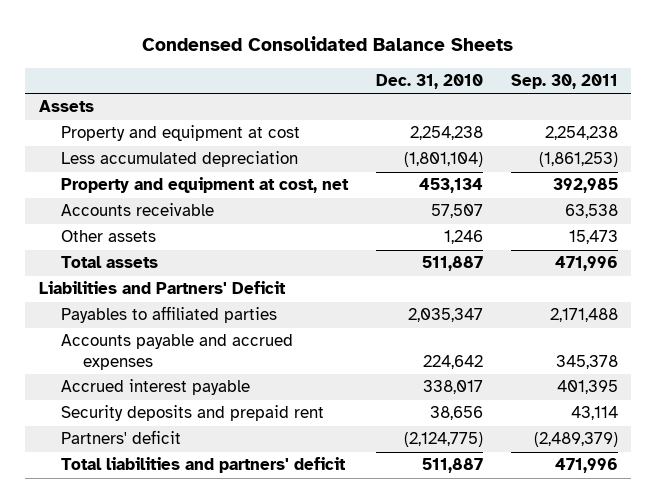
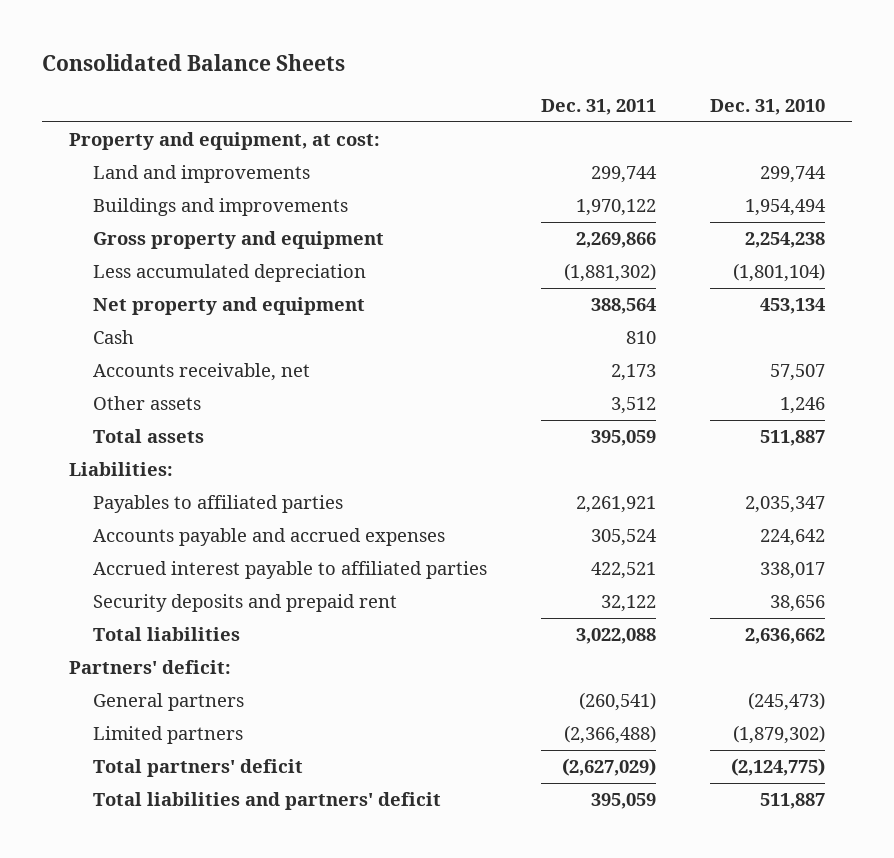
- Condensed Consolidated Balance Sheets
+ Consolidated Balance Sheets
- | Dec. 31, 2010 | Sep. 30, 2011
+ | Dec. 31, 2011 | Dec. 31, 2010
- Assets
- Property and equipment at cost | 2,254,238 | 2,254,238
+ Property and equipment, at cost:
+ Land and improvements | 299,744 | 299,744
+ Buildings and improvements | 1,970,122 | 1,954,494
+ Gross property and equipment | 2,269,866 | 2,254,238
- Property and equipment at cost, net | 453,134 | 392,985
- Accounts receivable | 57,507 | 63,538
+ Net property and equipment | 388,564 | 453,134
+ Cash | 810 |
+ Accounts receivable, net | 2,173 | 57,507
- Liabilities and Partners' Deficit
+ Liabilities:
- Accrued interest payable | 338,017 | 401,395
+ Accrued interest payable to affiliated parties | 422,521 | 338,017
- Partners' deficit | (2,124,775) | (2,489,379)
+ Total liabilities | 3,022,088 | 2,636,662
+ Partners' deficit:
+ General partners | (260,541) | (245,473)
+ Limited partners | (2,366,488) | (1,879,302)
+ Total partners' deficit | (2,627,029) | (2,124,775)

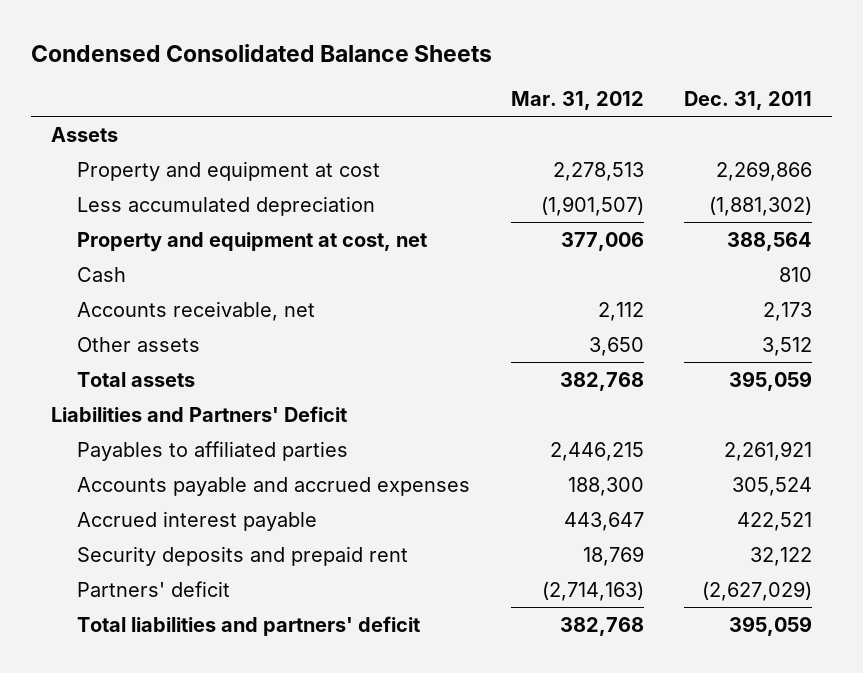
- Consolidated Balance Sheets
+ Condensed Consolidated Balance Sheets
- | Dec. 31, 2011 | Dec. 31, 2010
+ | Mar. 31, 2012 | Dec. 31, 2011
- Property and equipment, at cost:
- Land and improvements | 299,744 | 299,744
- Buildings and improvements | 1,970,122 | 1,954,494
- Gross property and equipment | 2,269,866 | 2,254,238
+ Assets
+ Property and equipment at cost | 2,278,513 | 2,269,866
- Net property and equipment | 388,564 | 453,134
+ Property and equipment at cost, net | 377,006 | 388,564
- Liabilities:
+ Liabilities and Partners' Deficit
- Accrued interest payable to affiliated parties | 422,521 | 338,017
+ Accrued interest payable | 443,647 | 422,521
- Total liabilities | 3,022,088 | 2,636,662
- Partners' deficit:
- General partners | (260,541) | (245,473)
- Limited partners | (2,366,488) | (1,879,302)
- Total partners' deficit | (2,627,029) | (2,124,775)
+ Partners' deficit | (2,714,163) | (2,627,029)

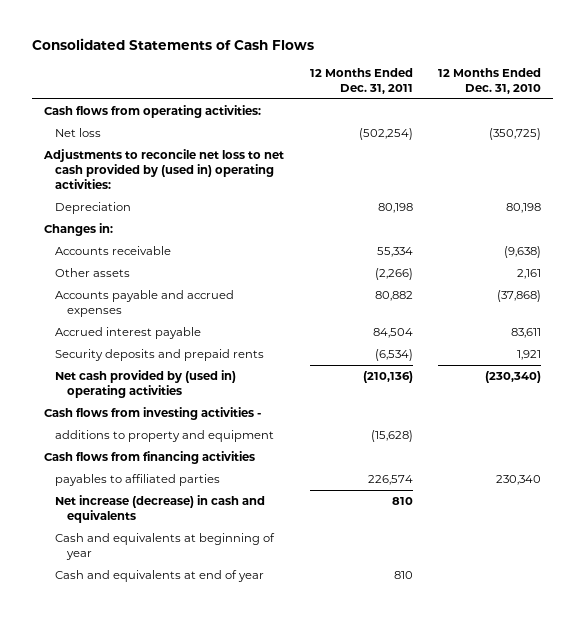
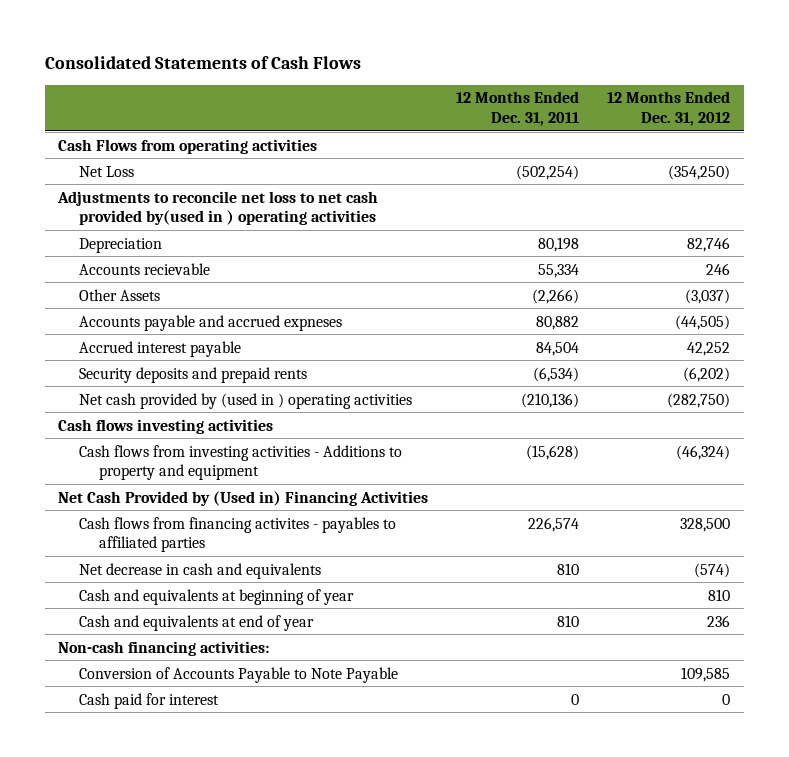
- | 12 Months Ended Dec. 31, 2011 | 12 Months Ended Dec. 31, 2010
+ | 12 Months Ended Dec. 31, 2011 | 12 Months Ended Dec. 31, 2012
- Cash flows from operating activities:
- Net loss | (502,254) | (350,725)
- Adjustments to reconcile net loss to net cash provided by (used in) operating activities:
+ Cash Flows from operating activities
+ Net Loss | (502,254) | (354,250)
+ Adjustments to reconcile net loss to net cash provided by(used in ) operating activities
- Changes in:
- Accounts receivable | 55,334 | (9,638)
- Other assets | (2,266) | 2,161
- Accounts payable and accrued expenses | 80,882 | (37,868)
+ Accounts recievable | 55,334 | 246
+ Other Assets | (2,266) | (3,037)
+ Accounts payable and accrued expneses | 80,882 | (44,505)
- Net cash provided by (used in) operating activities | (210,136) | (230,340)
- Cash flows from investing activities -
- additions to property and equipment | (15,628) |
- Cash flows from financing activities
- payables to affiliated parties | 226,574 | 230,340
- Net increase (decrease) in cash and equivalents | 810 |
+ Net cash provided by (used in ) operating activities | (210,136) | (282,750)
+ Cash flows investing activities
+ Cash flows from investing activities - Additions to property and equipment | (15,628) | (46,324)
+ Net Cash Provided by (Used in) Financing Activities
+ Cash flows from financing activites - payables to affiliated parties | 226,574 | 328,500
+ Net decrease in cash and equivalents | 810 | (574)
+ Non-cash financing activities:
+ Conversion of Accounts Payable to Note Payable | | 109,585
+ Cash paid for interest | 0 | 0

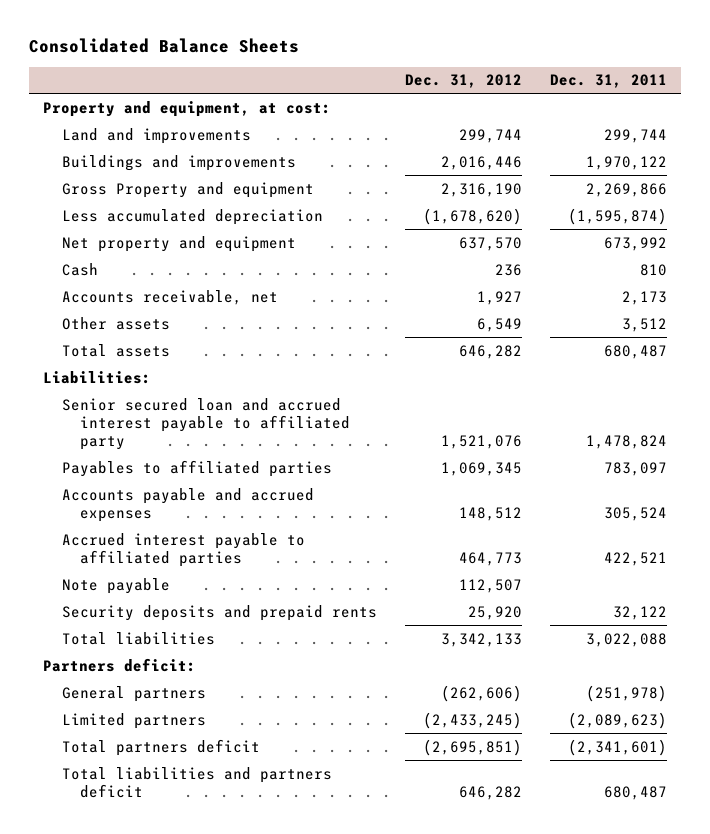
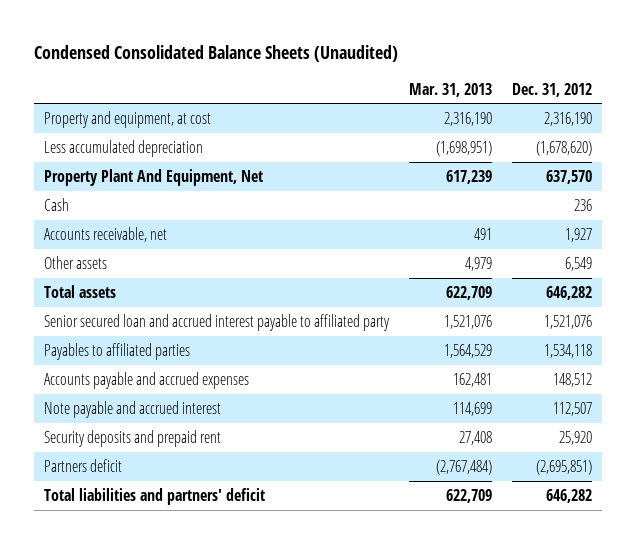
- Consolidated Balance Sheets
+ Condensed Consolidated Balance Sheets (Unaudited)
- | Dec. 31, 2012 | Dec. 31, 2011
+ | Mar. 31, 2013 | Dec. 31, 2012
- Property and equipment, at cost:
- Land and improvements | 299,744 | 299,744
- Buildings and improvements | 2,016,446 | 1,970,122
- Gross Property and equipment | 2,316,190 | 2,269,866
+ Property and equipment, at cost | 2,316,190 | 2,316,190
- Net property and equipment | 637,570 | 673,992
+ Property Plant And Equipment, Net | 617,239 | 637,570
- Liabilities:
- Payables to affiliated parties | 1,069,345 | 783,097
+ Payables to affiliated parties | 1,564,529 | 1,534,118
- Accrued interest payable to affiliated parties | 464,773 | 422,521
- Note payable | 112,507 |
- Security deposits and prepaid rents | 25,920 | 32,122
- Total liabilities | 3,342,133 | 3,022,088
- Partners deficit:
- General partners | (262,606) | (251,978)
- Limited partners | (2,433,245) | (2,089,623)
- Total partners deficit | (2,695,851) | (2,341,601)
- Total liabilities and partners deficit | 646,282 | 680,487
+ Note payable and accrued interest | 114,699 | 112,507
+ Security deposits and prepaid rent | 27,408 | 25,920
+ Partners deficit | (2,767,484) | (2,695,851)
+ Total liabilities and partners' deficit | 622,709 | 646,282

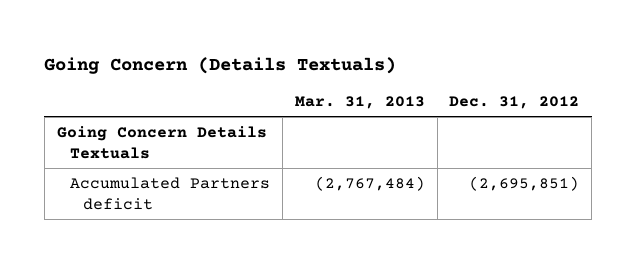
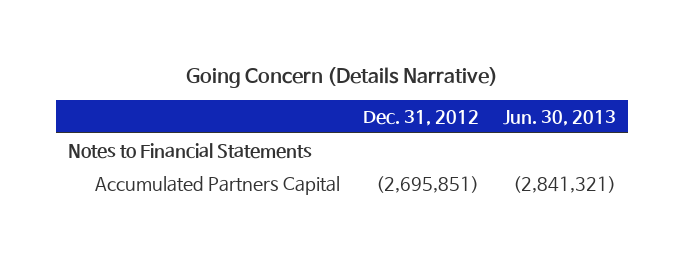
- Going Concern (Details Textuals)
+ Going Concern (Details Narrative)
- | Mar. 31, 2013 | Dec. 31, 2012
+ | Dec. 31, 2012 | Jun. 30, 2013
- Going Concern Details Textuals
- Accumulated Partners deficit | (2,767,484) | (2,695,851)
+ Notes to Financial Statements
+ Accumulated Partners Capital | (2,695,851) | (2,841,321)

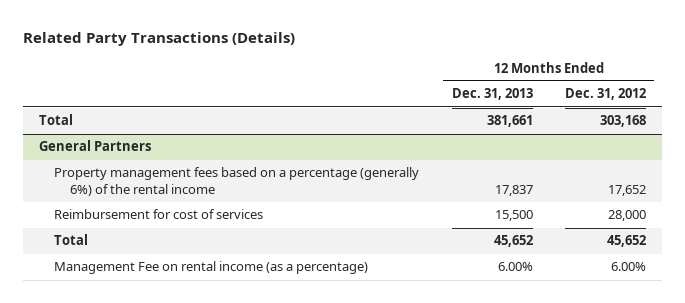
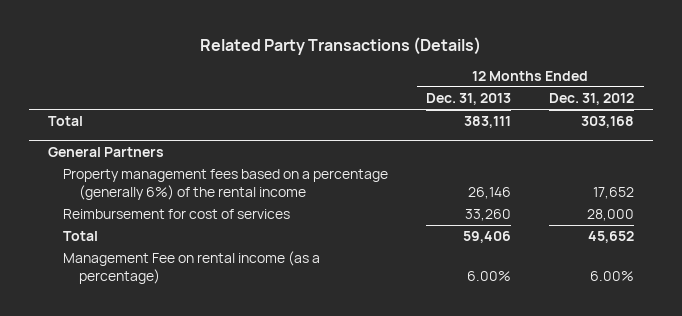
- Total | 381,661 | 303,168
+ Total | 383,111 | 303,168
@ General Partners
- Property management fees based on a percentage (generally 6%) of the rental income | 17,837 | 17,652
- Reimbursement for cost of services | 15,500 | 28,000
- Total | 45,652 | 45,652
+ Property management fees based on a percentage (generally 6%) of the rental income | 26,146 | 17,652
+ Reimbursement for cost of services | 33,260 | 28,000
+ Total | 59,406 | 45,652

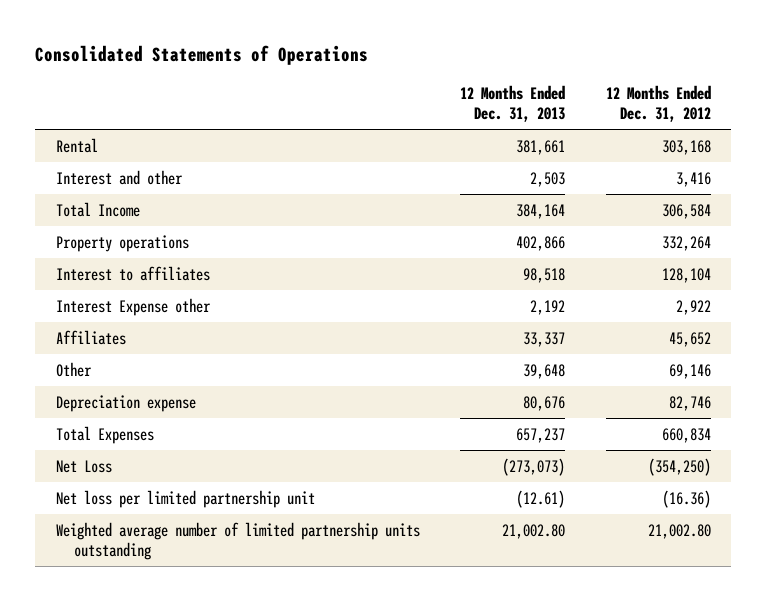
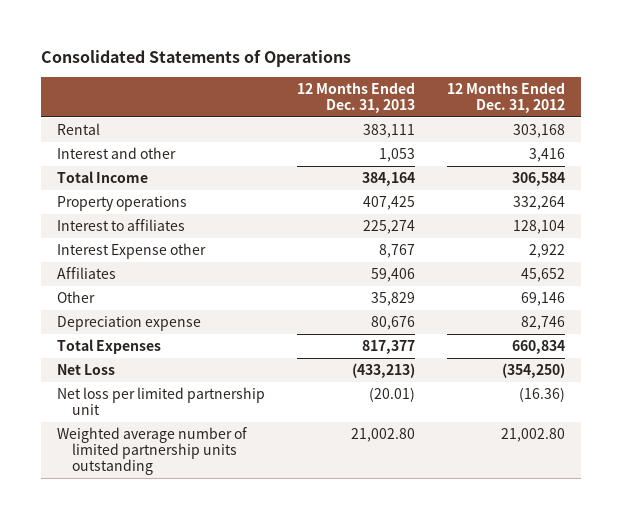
- Rental | 381,661 | 303,168
- Interest and other | 2,503 | 3,416
+ Rental | 383,111 | 303,168
+ Interest and other | 1,053 | 3,416
- Property operations | 402,866 | 332,264
- Interest to affiliates | 98,518 | 128,104
- Interest Expense other | 2,192 | 2,922
- Affiliates | 33,337 | 45,652
- Other | 39,648 | 69,146
+ Property operations | 407,425 | 332,264
+ Interest to affiliates | 225,274 | 128,104
+ Interest Expense other | 8,767 | 2,922
+ Affiliates | 59,406 | 45,652
+ Other | 35,829 | 69,146
- Total Expenses | 657,237 | 660,834
- Net Loss | (273,073) | (354,250)
- Net loss per limited partnership unit | (12.61) | (16.36)
+ Total Expenses | 817,377 | 660,834
+ Net Loss | (433,213) | (354,250)
+ Net loss per limited partnership unit | (20.01) | (16.36)

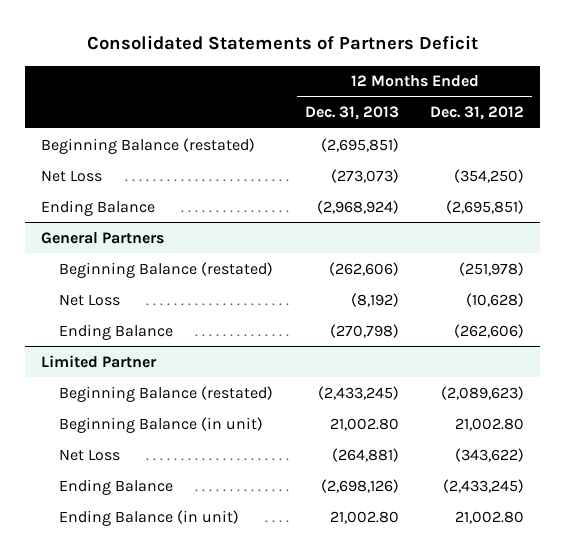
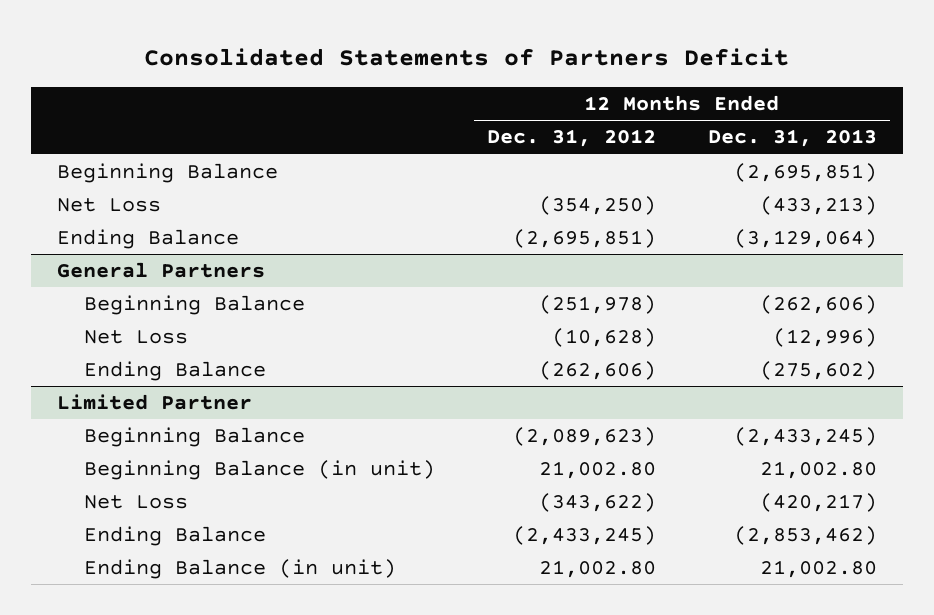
- | 12 Months Ended Dec. 31, 2013 | 12 Months Ended Dec. 31, 2012
+ | 12 Months Ended Dec. 31, 2012 | 12 Months Ended Dec. 31, 2013
- Beginning Balance (restated) | (2,695,851) |
- Net Loss | (273,073) | (354,250)
- Ending Balance | (2,968,924) | (2,695,851)
+ Beginning Balance | | (2,695,851)
+ Net Loss | (354,250) | (433,213)
+ Ending Balance | (2,695,851) | (3,129,064)
@ General Partners
- Beginning Balance (restated) | (262,606) | (251,978)
- Net Loss | (8,192) | (10,628)
- Ending Balance | (270,798) | (262,606)
+ Beginning Balance | (251,978) | (262,606)
+ Net Loss | (10,628) | (12,996)
+ Ending Balance | (262,606) | (275,602)
@ Limited Partner
- Beginning Balance (restated) | (2,433,245) | (2,089,623)
+ Beginning Balance | (2,089,623) | (2,433,245)
- Net Loss | (264,881) | (343,622)
- Ending Balance | (2,698,126) | (2,433,245)
+ Net Loss | (343,622) | (420,217)
+ Ending Balance | (2,433,245) | (2,853,462)

